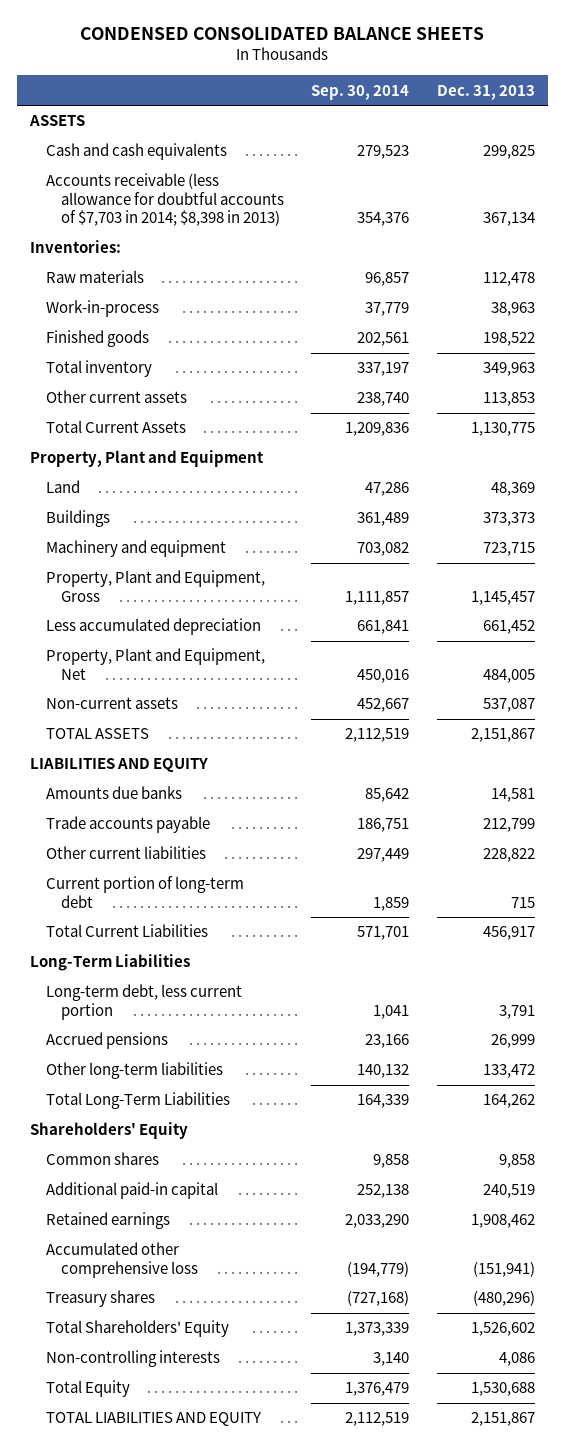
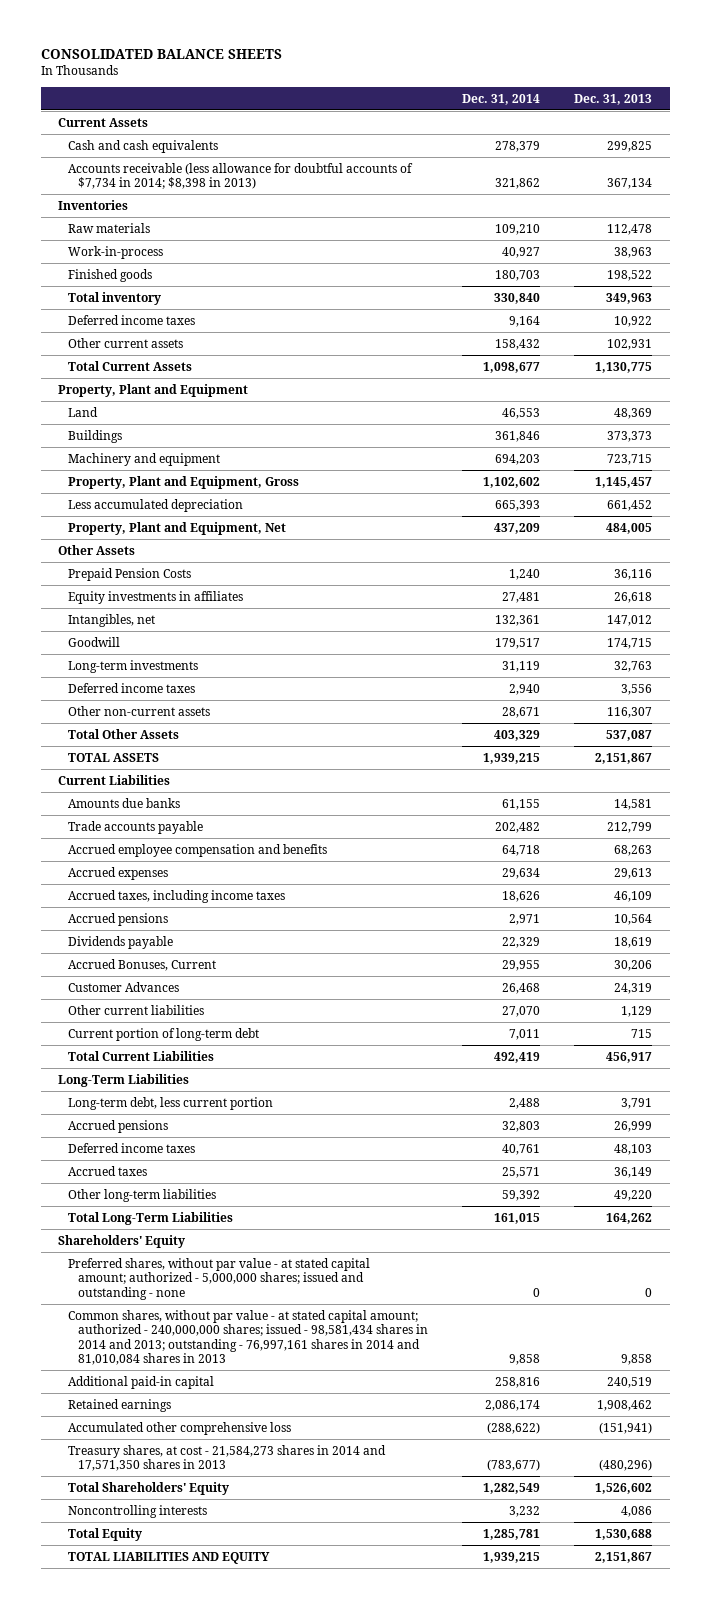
- CONDENSED CONSOLIDATED BALANCE SHEETS
+ CONSOLIDATED BALANCE SHEETS
- | Sep. 30, 2014 | Dec. 31, 2013
+ | Dec. 31, 2014 | Dec. 31, 2013
- ASSETS
+ Current Assets
- Accounts receivable (less allowance for doubtful accounts of $7,703 in 2014; $8,398 in 2013) | 354,376 | 367,134
- Inventories:
+ Accounts receivable (less allowance for doubtful accounts of $7,734 in 2014; $8,398 in 2013) | 321,862 | 367,134
+ Inventories
- Other current assets | 238,740 | 113,853
+ Deferred income taxes | 9,164 | 10,922
+ Other current assets | 158,432 | 102,931
- Non-current assets | 452,667 | 537,087
+ Other Assets
+ Prepaid Pension Costs | 1,240 | 36,116
+ Equity investments in affiliates | 27,481 | 26,618
+ Intangibles, net | 132,361 | 147,012
+ Goodwill | 179,517 | 174,715
+ Long-term investments | 31,119 | 32,763
+ Deferred income taxes | 2,940 | 3,556
+ Other non-current assets | 28,671 | 116,307
+ Total Other Assets | 403,329 | 537,087
- LIABILITIES AND EQUITY
+ Current Liabilities
- Other current liabilities | 297,449 | 228,822
+ Accrued employee compensation and benefits | 64,718 | 68,263
+ Accrued expenses | 29,634 | 29,613
+ Accrued taxes, including income taxes | 18,626 | 46,109
+ Accrued pensions | 2,971 | 10,564
+ Dividends payable | 22,329 | 18,619
+ Accrued Bonuses, Current | 29,955 | 30,206
+ Customer Advances | 26,468 | 24,319
+ Other current liabilities | 27,070 | 1,129
- Other long-term liabilities | 140,132 | 133,472
+ Deferred income taxes | 40,761 | 48,103
+ Accrued taxes | 25,571 | 36,149
+ Other long-term liabilities | 59,392 | 49,220
- Common shares | 9,858 | 9,858
+ Preferred shares, without par value - at stated capital amount; authorized - 5,000,000 shares; issued and outstanding - none | 0 | 0
+ Common shares, without par value - at stated capital amount; authorized - 240,000,000 shares; issued - 98,581,434 shares in 2014 and 2013; outstanding - 76,997,161 shares in 2014 and 81,010,084 shares in 2013 | 9,858 | 9,858
- Treasury shares | (727,168) | (480,296)
+ Treasury shares, at cost - 21,584,273 shares in 2014 and 17,571,350 shares in 2013 | (783,677) | (480,296)
- Non-controlling interests | 3,140 | 4,086
+ Noncontrolling interests | 3,232 | 4,086

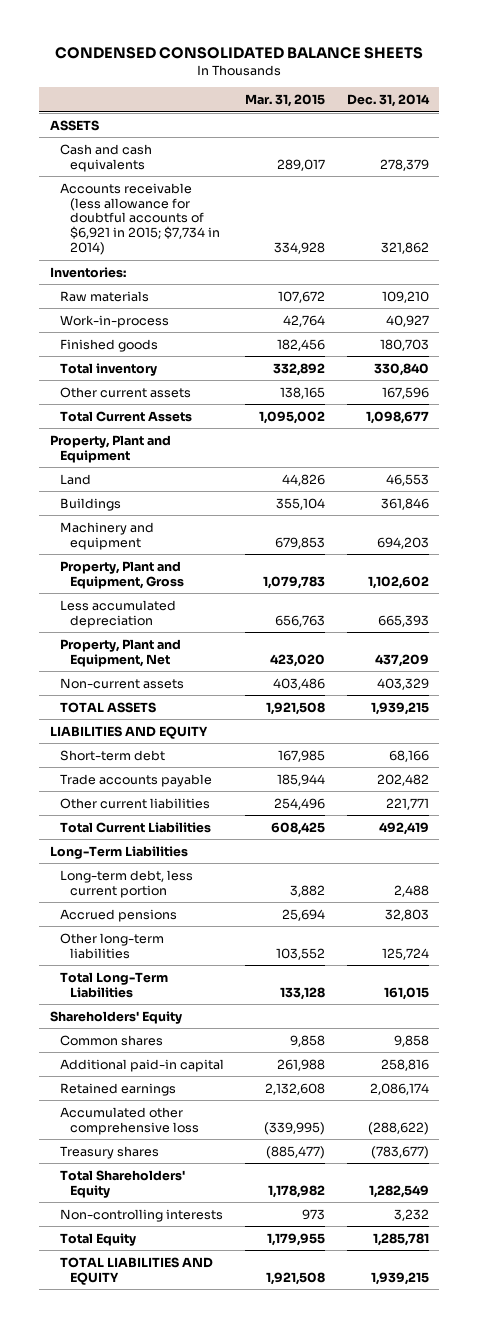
- CONSOLIDATED BALANCE SHEETS
+ CONDENSED CONSOLIDATED BALANCE SHEETS
- | Dec. 31, 2014 | Dec. 31, 2013
+ | Mar. 31, 2015 | Dec. 31, 2014
- Current Assets
+ ASSETS
- Accounts receivable (less allowance for doubtful accounts of $7,734 in 2014; $8,398 in 2013) | 321,862 | 367,134
- Inventories
+ Accounts receivable (less allowance for doubtful accounts of $6,921 in 2015; $7,734 in 2014) | 334,928 | 321,862
+ Inventories:
- Deferred income taxes | 9,164 | 10,922
- Other current assets | 158,432 | 102,931
+ Other current assets | 138,165 | 167,596
- Other Assets
- Prepaid Pension Costs | 1,240 | 36,116
- Equity investments in affiliates | 27,481 | 26,618
- Intangibles, net | 132,361 | 147,012
- Goodwill | 179,517 | 174,715
- Long-term investments | 31,119 | 32,763
- Deferred income taxes | 2,940 | 3,556
- Other non-current assets | 28,671 | 116,307
- Total Other Assets | 403,329 | 537,087
+ Non-current assets | 403,486 | 403,329
- Current Liabilities
- Amounts due banks | 61,155 | 14,581
+ LIABILITIES AND EQUITY
+ Short-term debt | 167,985 | 68,166
- Accrued employee compensation and benefits | 64,718 | 68,263
- Accrued expenses | 29,634 | 29,613
- Accrued taxes, including income taxes | 18,626 | 46,109
- Accrued pensions | 2,971 | 10,564
- Dividends payable | 22,329 | 18,619
- Accrued Bonuses, Current | 29,955 | 30,206
- Customer Advances | 26,468 | 24,319
- Other current liabilities | 27,070 | 1,129
- Current portion of long-term debt | 7,011 | 715
+ Other current liabilities | 254,496 | 221,771
- Deferred income taxes | 40,761 | 48,103
- Accrued taxes | 25,571 | 36,149
- Other long-term liabilities | 59,392 | 49,220
+ Other long-term liabilities | 103,552 | 125,724
- Preferred shares, without par value - at stated capital amount; authorized - 5,000,000 shares; issued and outstanding - none | 0 | 0
- Common shares, without par value - at stated capital amount; authorized - 240,000,000 shares; issued - 98,581,434 shares in 2014 and 2013; outstanding - 76,997,161 shares in 2014 and 81,010,084 shares in 2013 | 9,858 | 9,858
+ Common shares | 9,858 | 9,858
- Treasury shares, at cost - 21,584,273 shares in 2014 and 17,571,350 shares in 2013 | (783,677) | (480,296)
+ Treasury shares | (885,477) | (783,677)
- Noncontrolling interests | 3,232 | 4,086
+ Non-controlling interests | 973 | 3,232

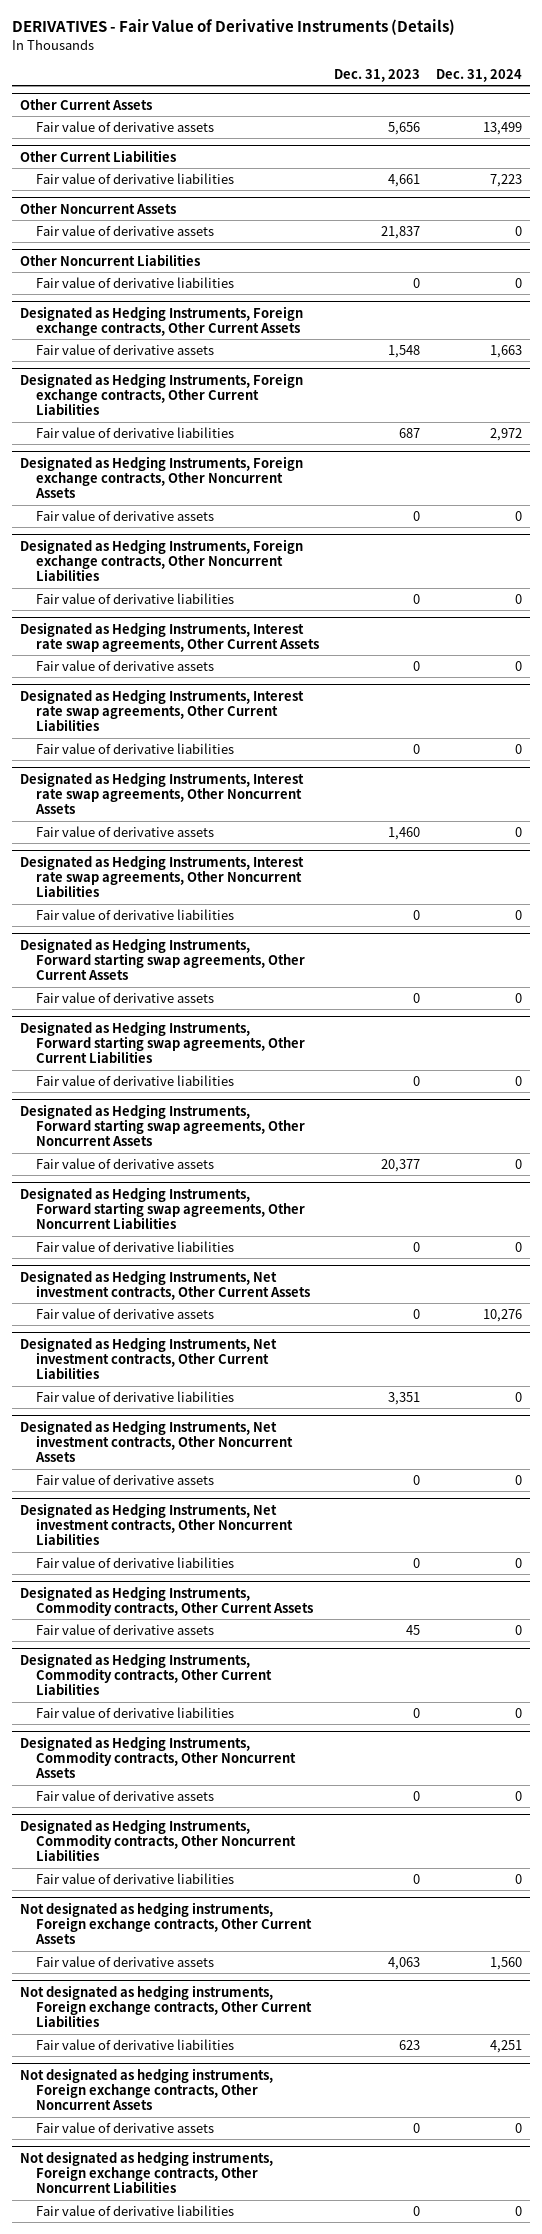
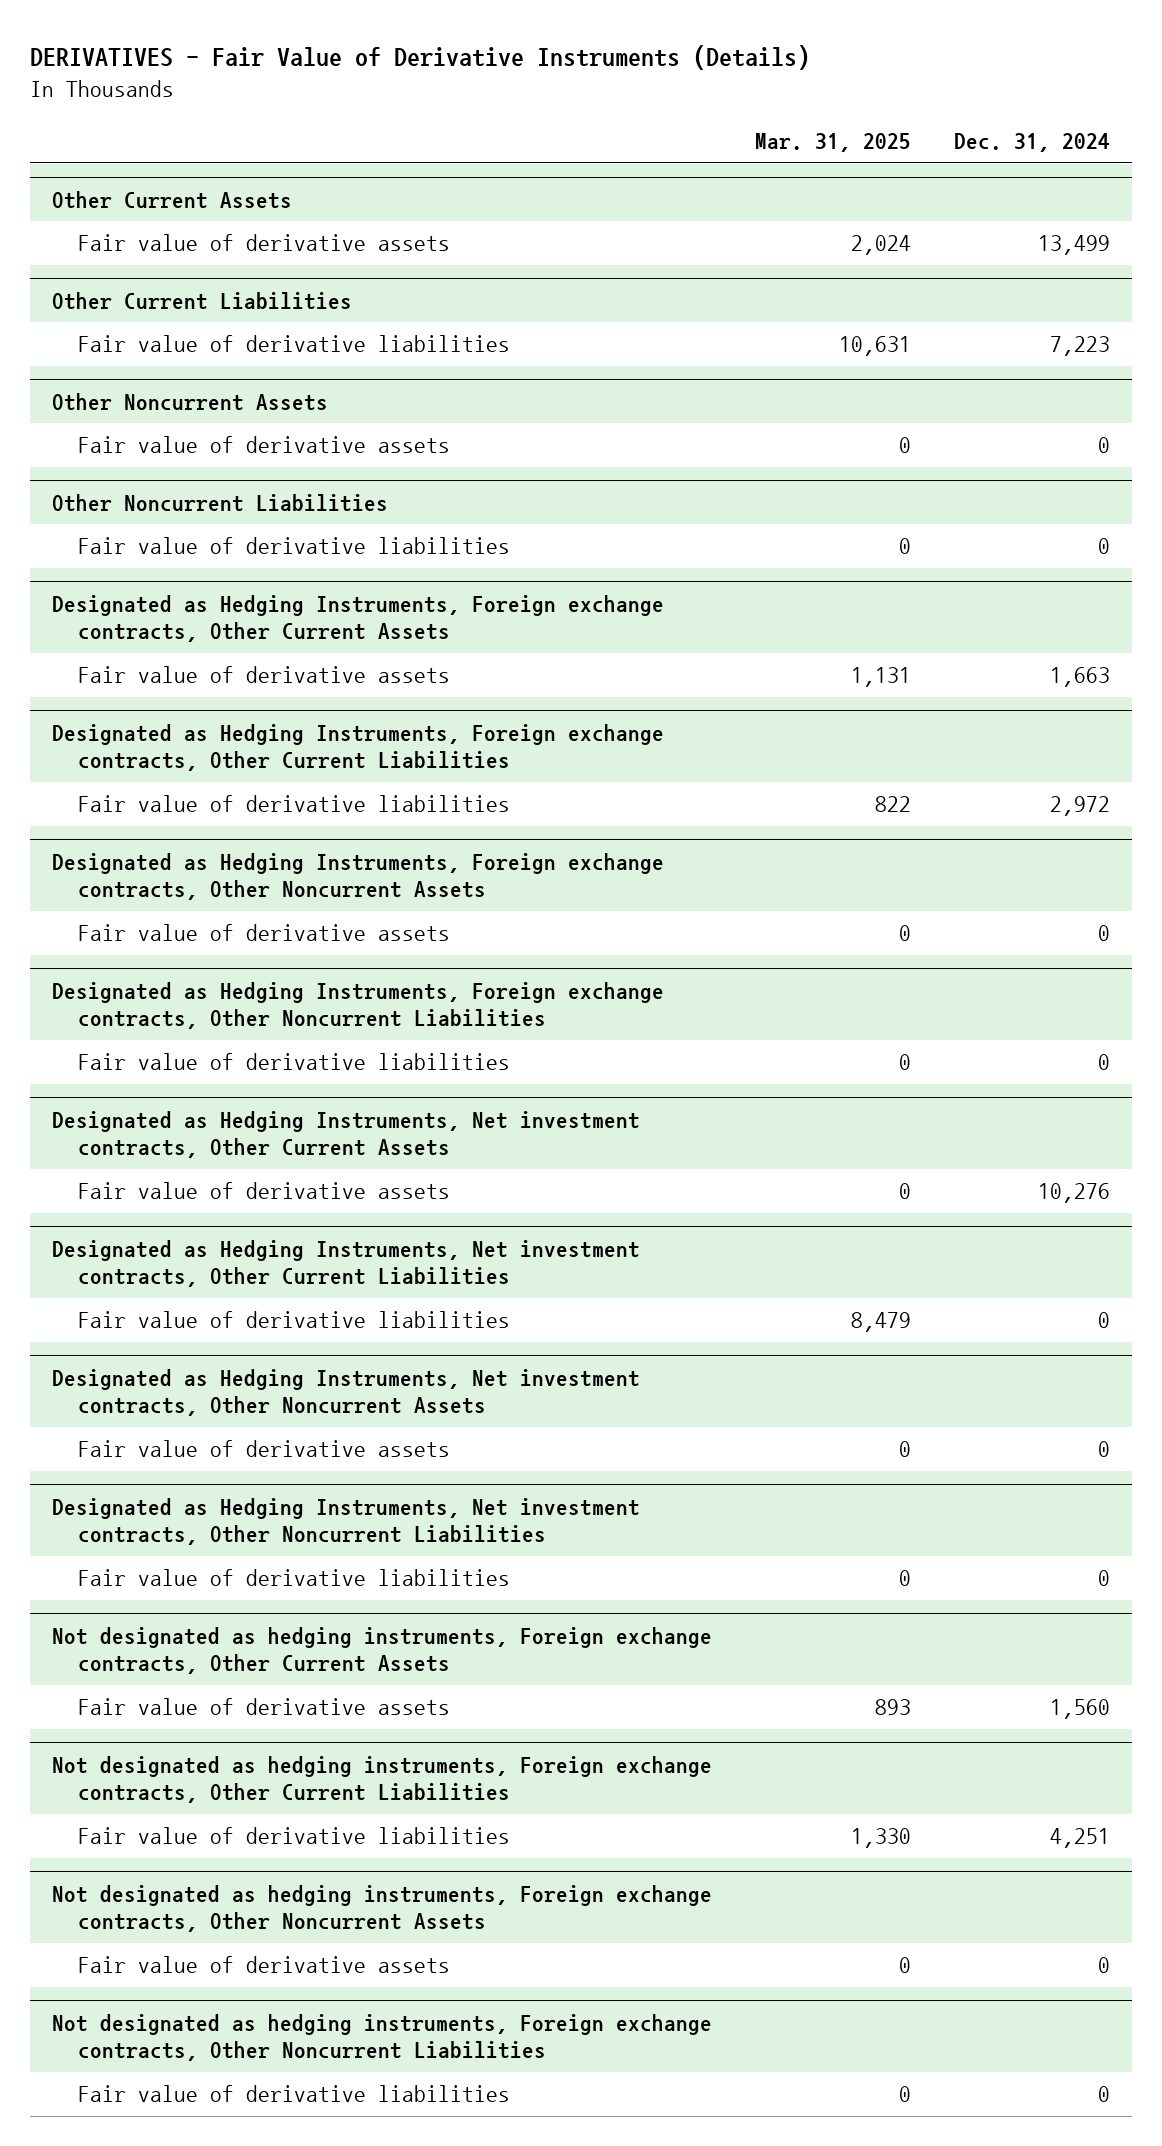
- | Dec. 31, 2023 | Dec. 31, 2024
+ | Mar. 31, 2025 | Dec. 31, 2024
- Designated as Hedging Instruments, Interest rate swap agreements, Other Current Assets
- Fair value of derivative assets | 0 | 0
- Designated as Hedging Instruments, Interest rate swap agreements, Other Current Liabilities
- Fair value of derivative liabilities | 0 | 0
- Designated as Hedging Instruments, Interest rate swap agreements, Other Noncurrent Assets
- Fair value of derivative assets | 1,460 | 0
- Designated as Hedging Instruments, Interest rate swap agreements, Other Noncurrent Liabilities
- Fair value of derivative liabilities | 0 | 0
- Designated as Hedging Instruments, Forward starting swap agreements, Other Current Assets
- Fair value of derivative assets | 0 | 0
- Designated as Hedging Instruments, Forward starting swap agreements, Other Current Liabilities
- Fair value of derivative liabilities | 0 | 0
- Designated as Hedging Instruments, Forward starting swap agreements, Other Noncurrent Assets
- Fair value of derivative assets | 20,377 | 0
- Designated as Hedging Instruments, Forward starting swap agreements, Other Noncurrent Liabilities
- Fair value of derivative liabilities | 0 | 0
- Designated as Hedging Instruments, Commodity contracts, Other Current Assets
- Fair value of derivative assets | 45 | 0
- Designated as Hedging Instruments, Commodity contracts, Other Current Liabilities
- Fair value of derivative liabilities | 0 | 0
- Designated as Hedging Instruments, Commodity contracts, Other Noncurrent Assets
- Fair value of derivative assets | 0 | 0
- Designated as Hedging Instruments, Commodity contracts, Other Noncurrent Liabilities
- Fair value of derivative liabilities | 0 | 0

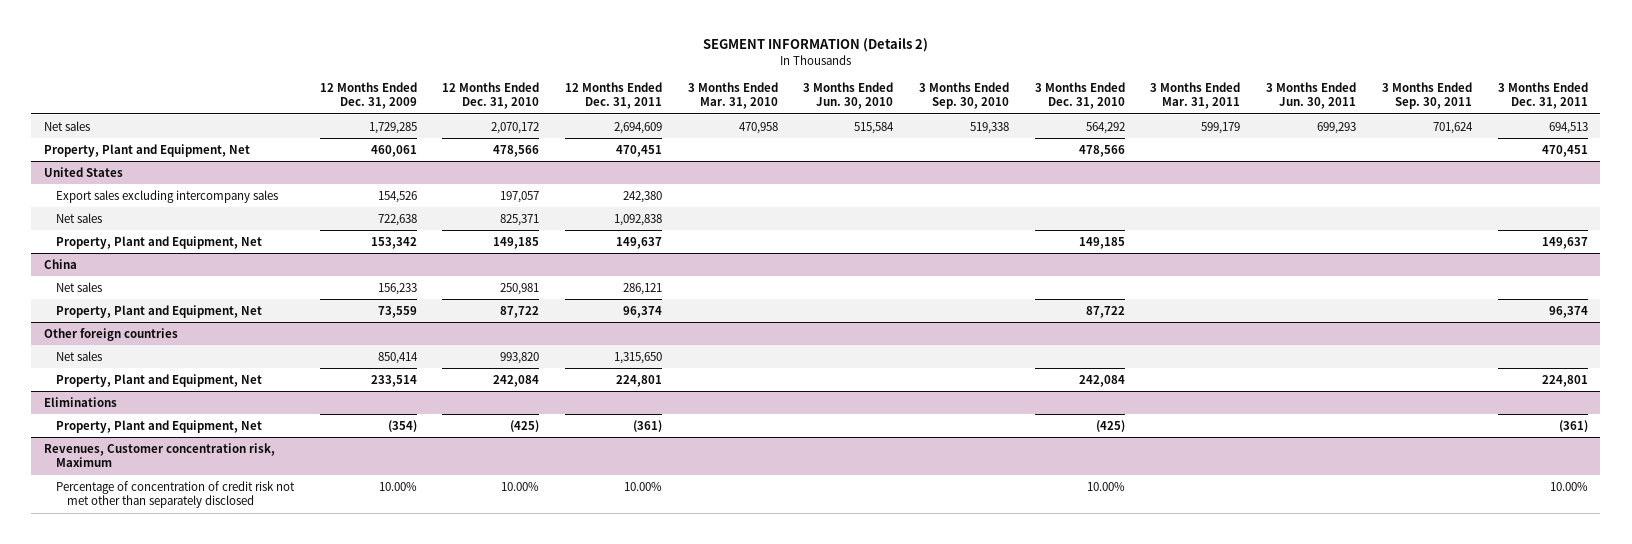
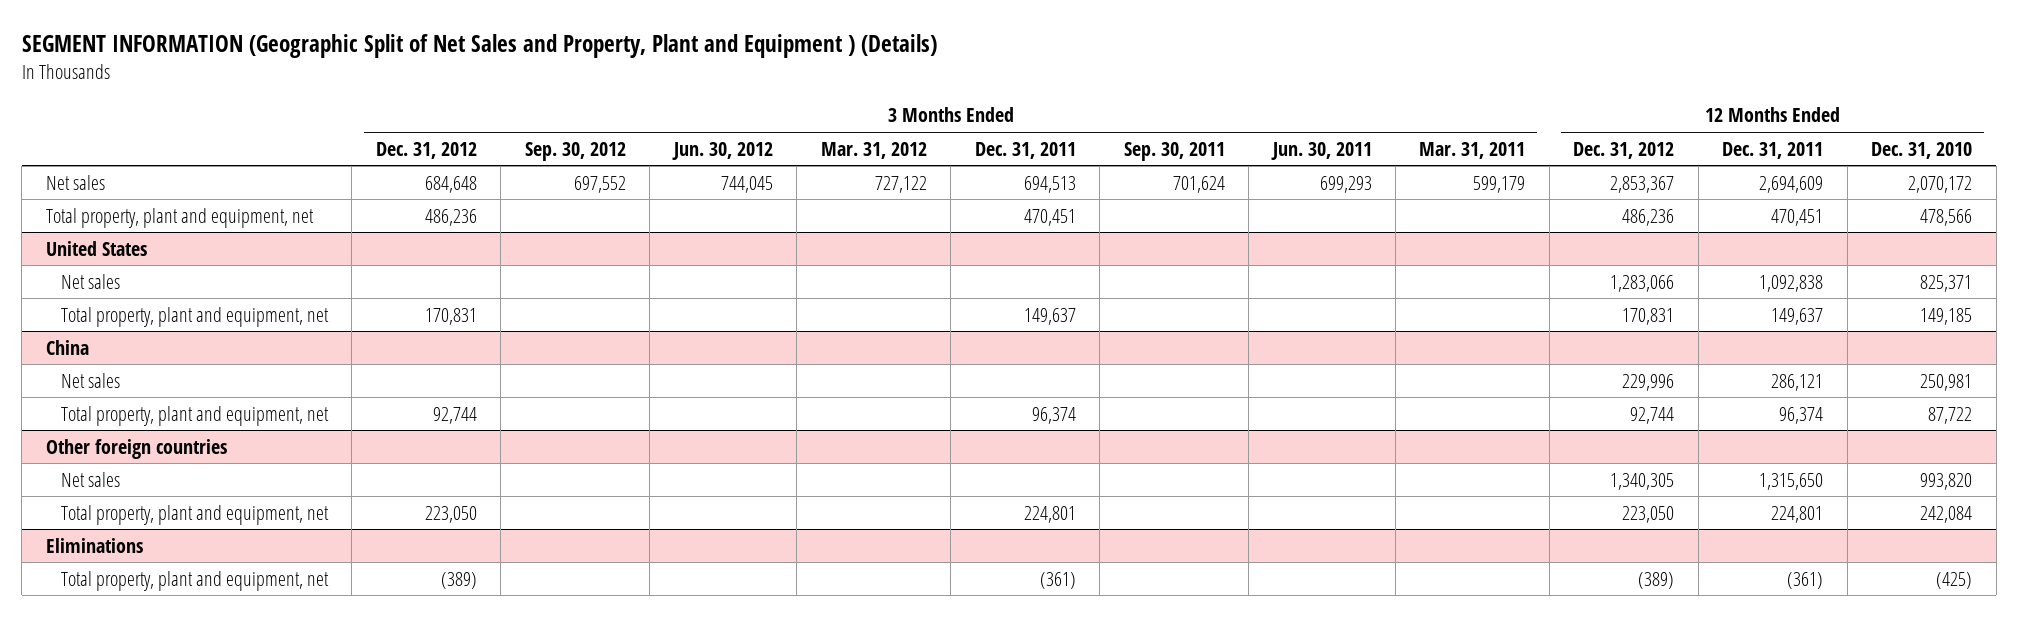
- SEGMENT INFORMATION (Details 2)
+ SEGMENT INFORMATION (Geographic Split of Net Sales and Property, Plant and Equipment ) (Details)
- | 12 Months Ended Dec. 31, 2009 | 12 Months Ended Dec. 31, 2010 | 12 Months Ended Dec. 31, 2011 | 3 Months Ended Mar. 31, 2010 | 3 Months Ended Jun. 30, 2010 | 3 Months Ended Sep. 30, 2010 | 3 Months Ended Dec. 31, 2010 | 3 Months Ended Mar. 31, 2011 | 3 Months Ended Jun. 30, 2011 | 3 Months Ended Sep. 30, 2011 | 3 Months Ended Dec. 31, 2011
+ | 3 Months Ended Dec. 31, 2012 | 3 Months Ended Sep. 30, 2012 | 3 Months Ended Jun. 30, 2012 | 3 Months Ended Mar. 31, 2012 | 3 Months Ended Dec. 31, 2011 | 3 Months Ended Sep. 30, 2011 | 3 Months Ended Jun. 30, 2011 | 3 Months Ended Mar. 31, 2011 | 12 Months Ended Dec. 31, 2012 | 12 Months Ended Dec. 31, 2011 | 12 Months Ended Dec. 31, 2010
- Property, Plant and Equipment, Net | 460,061 | 478,566 | 470,451 | | | | 478,566 | | | | 470,451
+ Total property, plant and equipment, net | 486,236 | | | | 470,451 | | | | 486,236 | 470,451 | 478,566
@ United States
- Export sales excluding intercompany sales | 154,526 | 197,057 | 242,380 | | | | | | | |
- Property, Plant and Equipment, Net | 153,342 | 149,185 | 149,637 | | | | 149,185 | | | | 149,637
+ Total property, plant and equipment, net | 170,831 | | | | 149,637 | | | | 170,831 | 149,637 | 149,185
@ China
- Property, Plant and Equipment, Net | 73,559 | 87,722 | 96,374 | | | | 87,722 | | | | 96,374
+ Total property, plant and equipment, net | 92,744 | | | | 96,374 | | | | 92,744 | 96,374 | 87,722
@ Other foreign countries
- Property, Plant and Equipment, Net | 233,514 | 242,084 | 224,801 | | | | 242,084 | | | | 224,801
+ Total property, plant and equipment, net | 223,050 | | | | 224,801 | | | | 223,050 | 224,801 | 242,084
@ Eliminations
- Property, Plant and Equipment, Net | (354) | (425) | (361) | | | | (425) | | | | (361)
- Revenues, Customer concentration risk, Maximum
- Percentage of concentration of credit risk not met other than separately disclosed | 10.00% | 10.00% | 10.00% | | | | 10.00% | | | | 10.00%
@ Eliminations
+ Total property, plant and equipment, net | (389) | | | | (361) | | | | (389) | (361) | (425)

